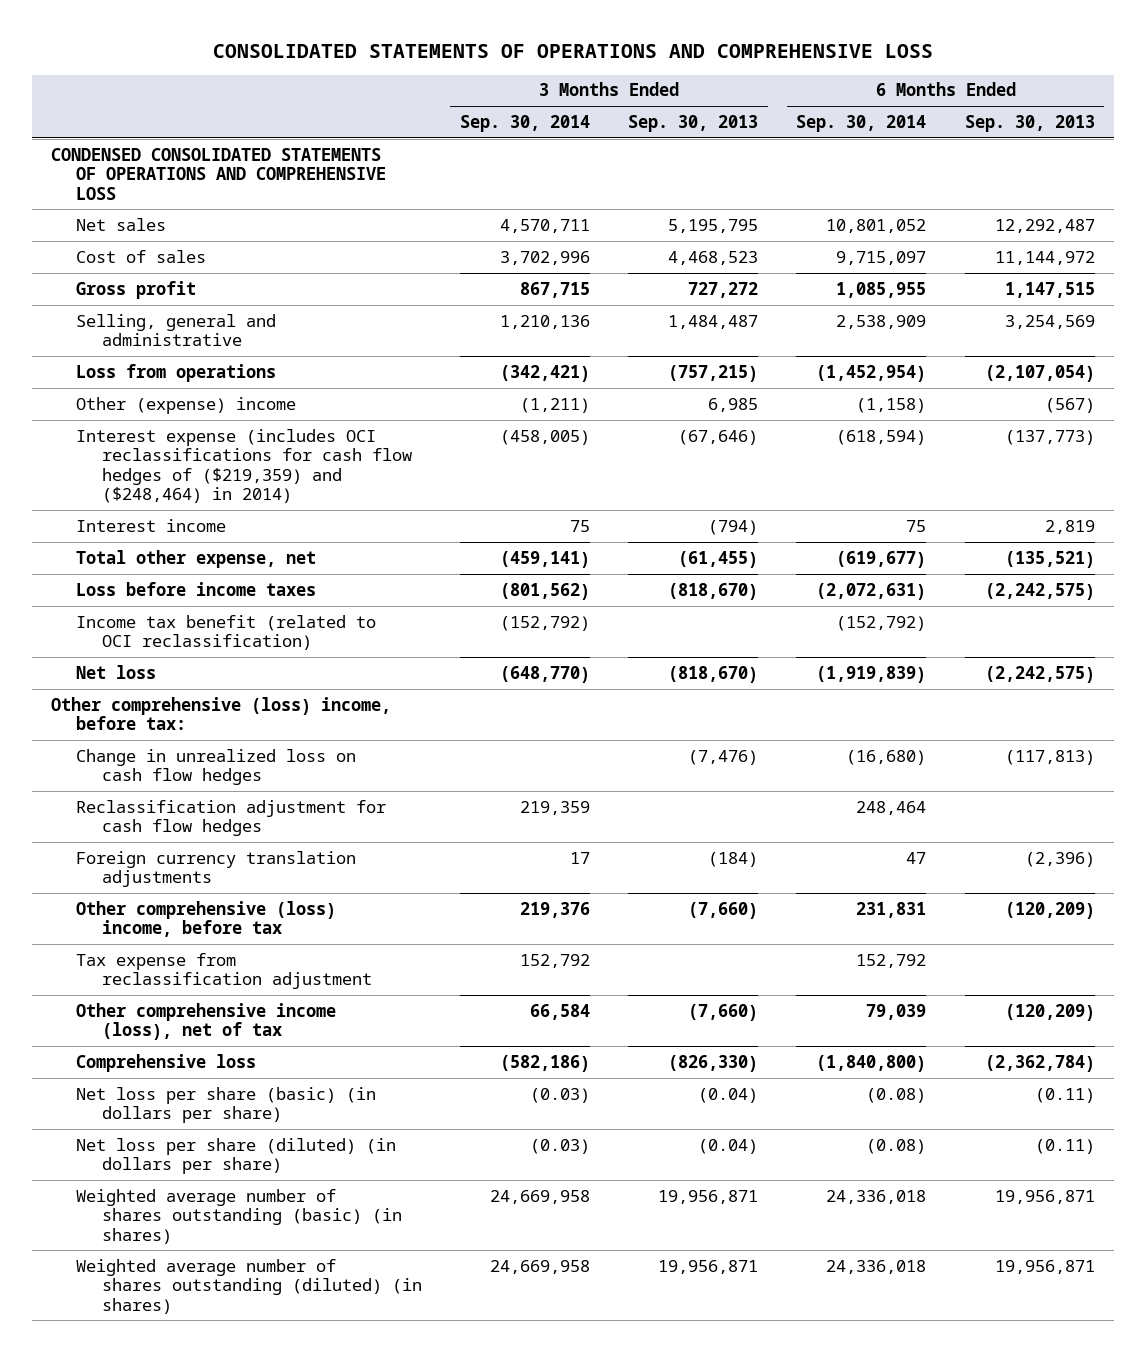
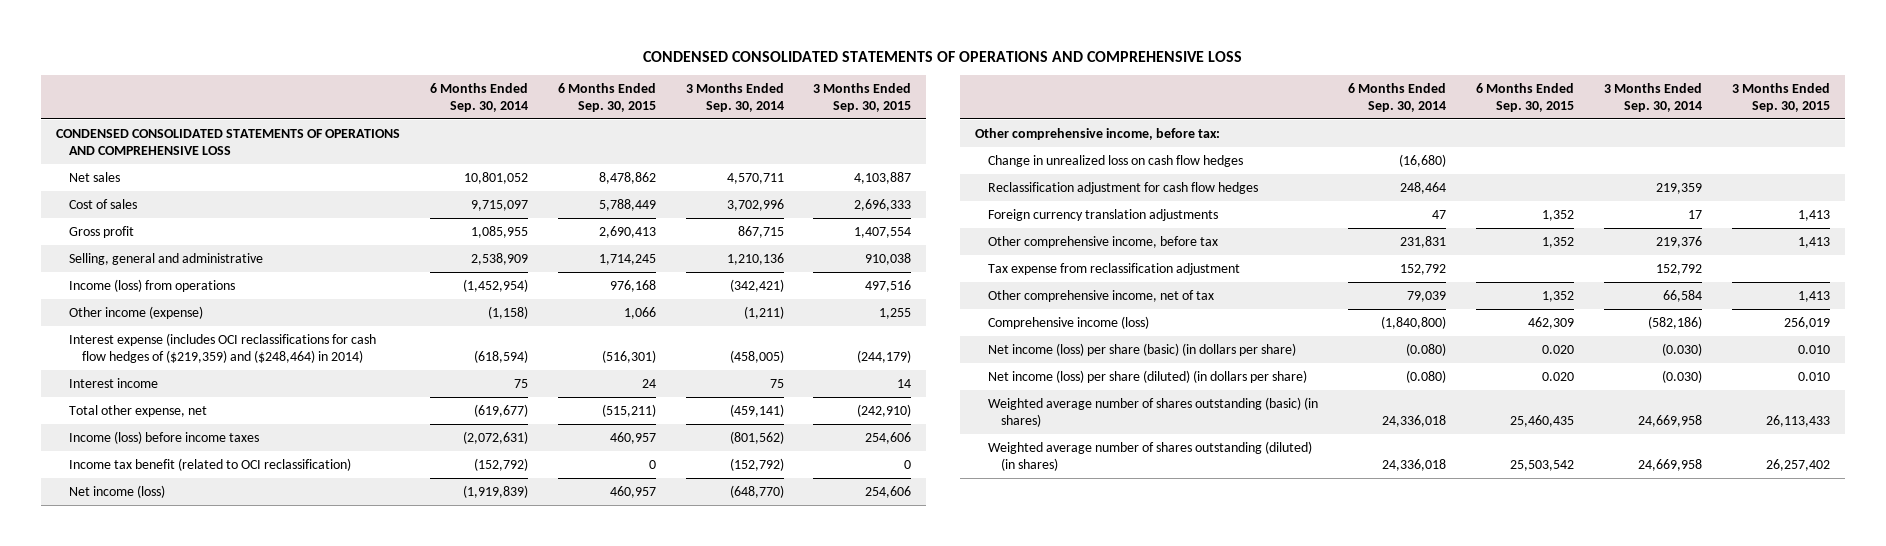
- CONSOLIDATED STATEMENTS OF OPERATIONS AND COMPREHENSIVE LOSS
+ CONDENSED CONSOLIDATED STATEMENTS OF OPERATIONS AND COMPREHENSIVE LOSS
- | 3 Months Ended Sep. 30, 2014 | 3 Months Ended Sep. 30, 2013 | 6 Months Ended Sep. 30, 2014 | 6 Months Ended Sep. 30, 2013
+ | 6 Months Ended Sep. 30, 2014 | 6 Months Ended Sep. 30, 2015 | 3 Months Ended Sep. 30, 2014 | 3 Months Ended Sep. 30, 2015
- Loss from operations | (342,421) | (757,215) | (1,452,954) | (2,107,054)
- Other (expense) income | (1,211) | 6,985 | (1,158) | (567)
+ Income (loss) from operations | (1,452,954) | 976,168 | (342,421) | 497,516
+ Other income (expense) | (1,158) | 1,066 | (1,211) | 1,255
- Loss before income taxes | (801,562) | (818,670) | (2,072,631) | (2,242,575)
+ Income (loss) before income taxes | (2,072,631) | 460,957 | (801,562) | 254,606
- Net loss | (648,770) | (818,670) | (1,919,839) | (2,242,575)
- Other comprehensive (loss) income, before tax:
+ Net income (loss) | (1,919,839) | 460,957 | (648,770) | 254,606
+ Other comprehensive income, before tax:
- Other comprehensive (loss) income, before tax | 219,376 | (7,660) | 231,831 | (120,209)
+ Other comprehensive income, before tax | 231,831 | 1,352 | 219,376 | 1,413
- Other comprehensive income (loss), net of tax | 66,584 | (7,660) | 79,039 | (120,209)
- Comprehensive loss | (582,186) | (826,330) | (1,840,800) | (2,362,784)
- Net loss per share (basic) (in dollars per share) | (0.03) | (0.04) | (0.08) | (0.11)
- Net loss per share (diluted) (in dollars per share) | (0.03) | (0.04) | (0.08) | (0.11)
+ Other comprehensive income, net of tax | 79,039 | 1,352 | 66,584 | 1,413
+ Comprehensive income (loss) | (1,840,800) | 462,309 | (582,186) | 256,019
+ Net income (loss) per share (basic) (in dollars per share) | (0.080) | 0.020 | (0.030) | 0.010
+ Net income (loss) per share (diluted) (in dollars per share) | (0.080) | 0.020 | (0.030) | 0.010

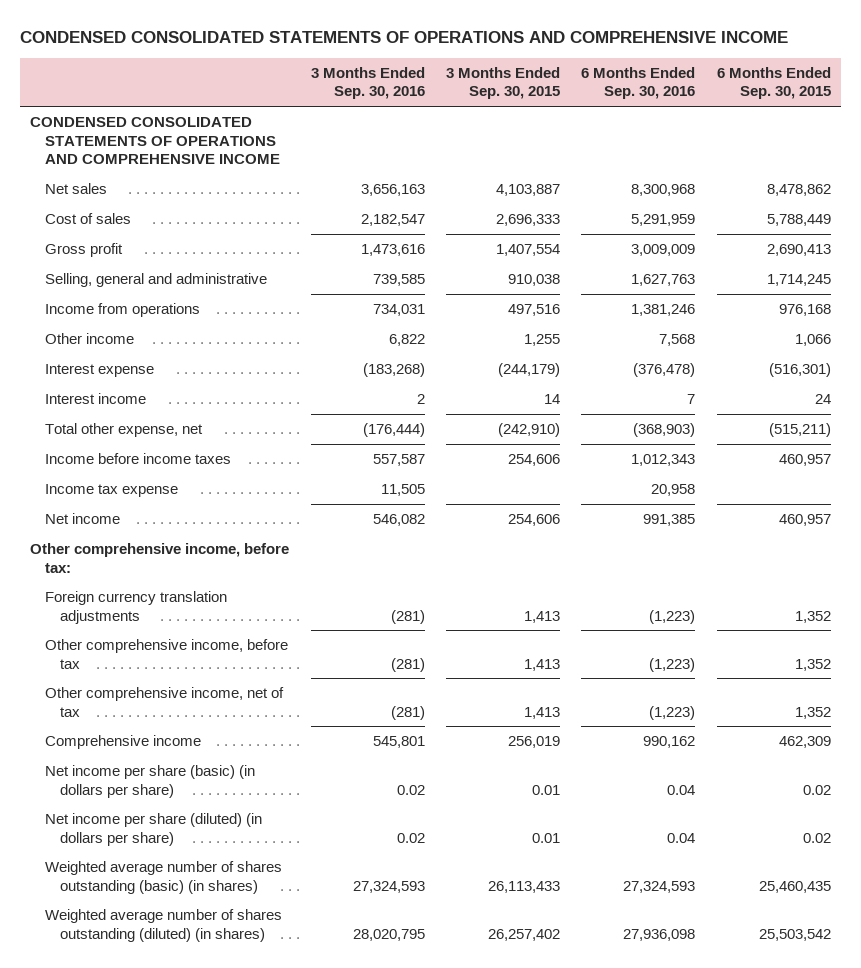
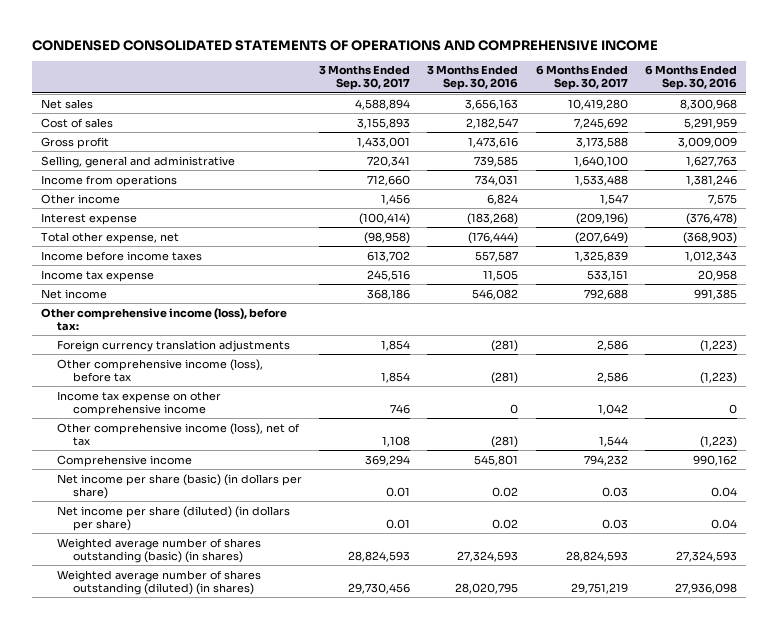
- | 3 Months Ended Sep. 30, 2016 | 3 Months Ended Sep. 30, 2015 | 6 Months Ended Sep. 30, 2016 | 6 Months Ended Sep. 30, 2015
+ | 3 Months Ended Sep. 30, 2017 | 3 Months Ended Sep. 30, 2016 | 6 Months Ended Sep. 30, 2017 | 6 Months Ended Sep. 30, 2016
- CONDENSED CONSOLIDATED STATEMENTS OF OPERATIONS AND COMPREHENSIVE INCOME
- Other income | 6,822 | 1,255 | 7,568 | 1,066
+ Other income | 1,456 | 6,824 | 1,547 | 7,575
- Interest income | 2 | 14 | 7 | 24
- Other comprehensive income, before tax:
+ Other comprehensive income (loss), before tax:
- Other comprehensive income, before tax | (281) | 1,413 | (1,223) | 1,352
- Other comprehensive income, net of tax | (281) | 1,413 | (1,223) | 1,352
+ Other comprehensive income (loss), before tax | 1,854 | (281) | 2,586 | (1,223)
+ Income tax expense on other comprehensive income | 746 | 0 | 1,042 | 0
+ Other comprehensive income (loss), net of tax | 1,108 | (281) | 1,544 | (1,223)

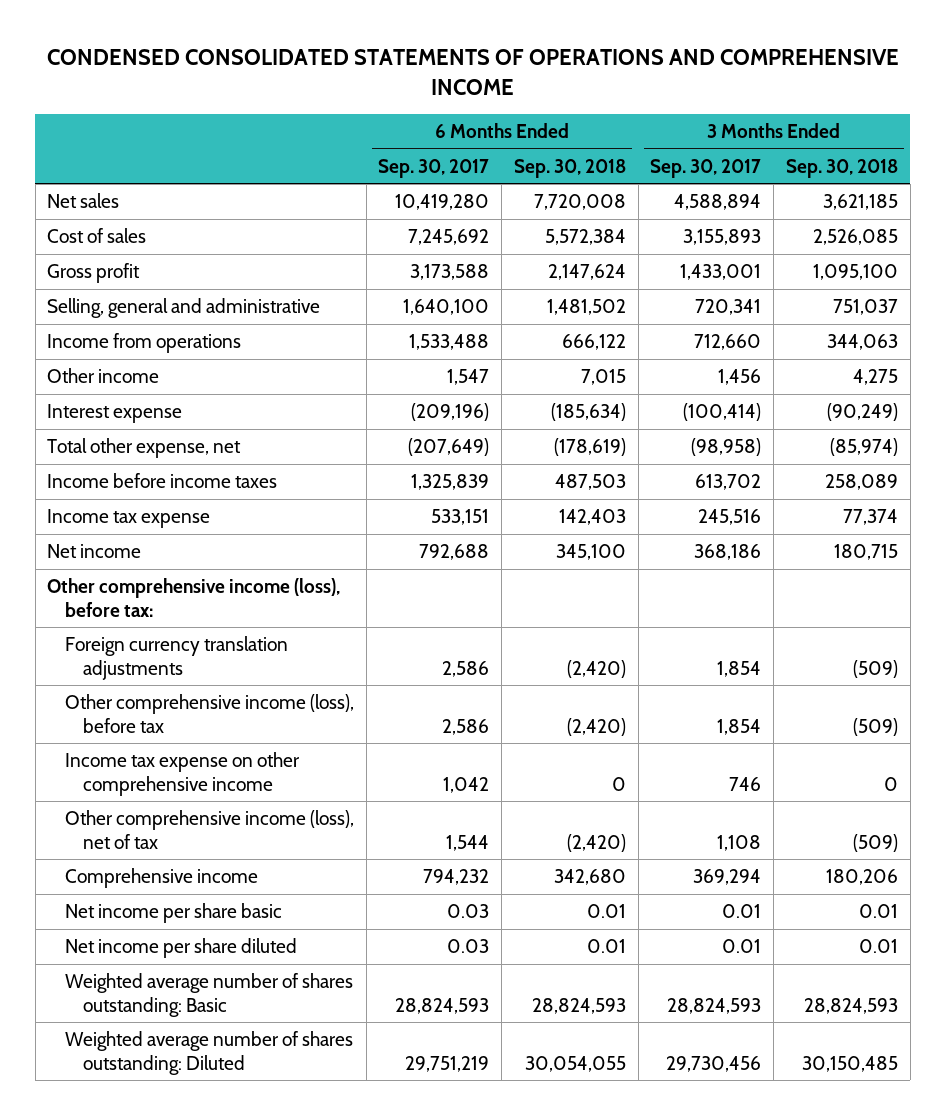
- | 3 Months Ended Sep. 30, 2017 | 3 Months Ended Sep. 30, 2016 | 6 Months Ended Sep. 30, 2017 | 6 Months Ended Sep. 30, 2016
+ | 6 Months Ended Sep. 30, 2017 | 6 Months Ended Sep. 30, 2018 | 3 Months Ended Sep. 30, 2017 | 3 Months Ended Sep. 30, 2018
- Net income per share (basic) (in dollars per share) | 0.01 | 0.02 | 0.03 | 0.04
- Net income per share (diluted) (in dollars per share) | 0.01 | 0.02 | 0.03 | 0.04
- Weighted average number of shares outstanding (basic) (in shares) | 28,824,593 | 27,324,593 | 28,824,593 | 27,324,593
- Weighted average number of shares outstanding (diluted) (in shares) | 29,730,456 | 28,020,795 | 29,751,219 | 27,936,098
+ Net income per share basic | 0.03 | 0.01 | 0.01 | 0.01
+ Net income per share diluted | 0.03 | 0.01 | 0.01 | 0.01
+ Weighted average number of shares outstanding: Basic | 28,824,593 | 28,824,593 | 28,824,593 | 28,824,593
+ Weighted average number of shares outstanding: Diluted | 29,751,219 | 30,054,055 | 29,730,456 | 30,150,485

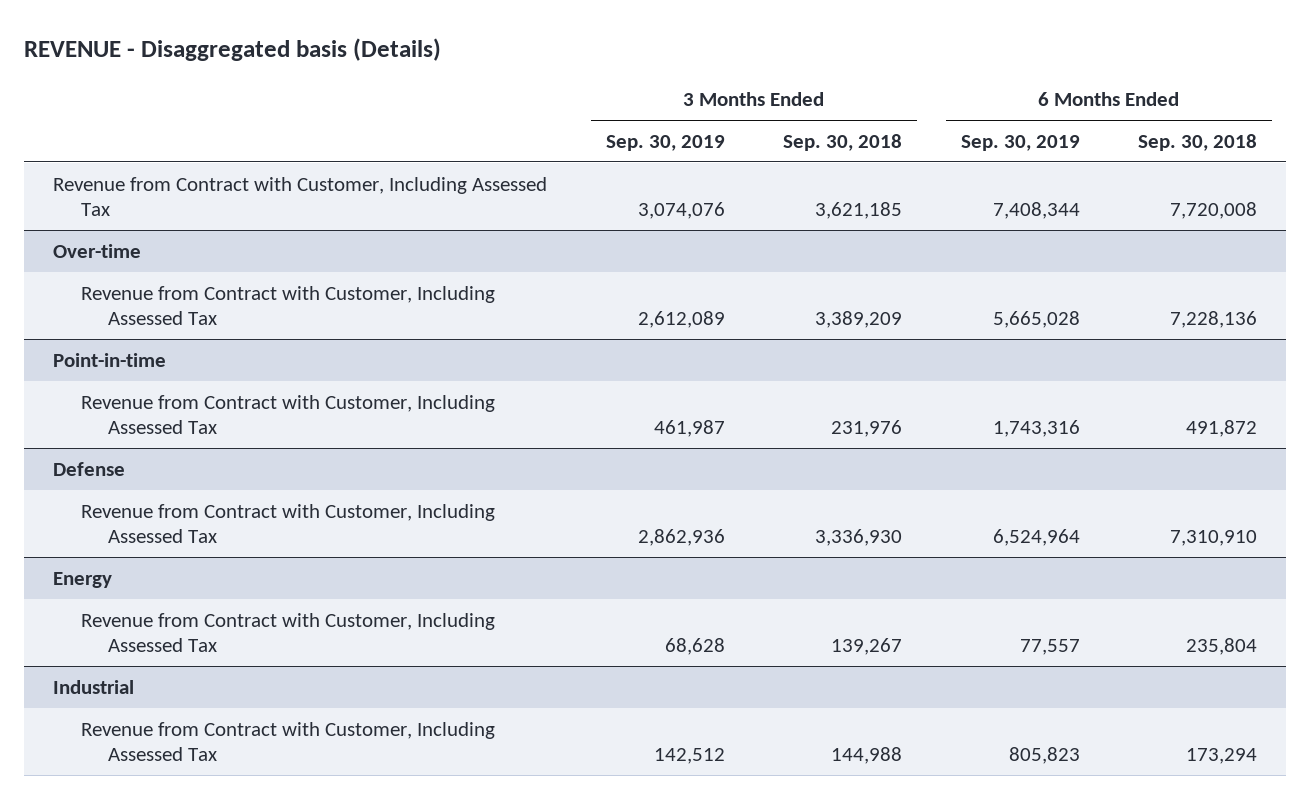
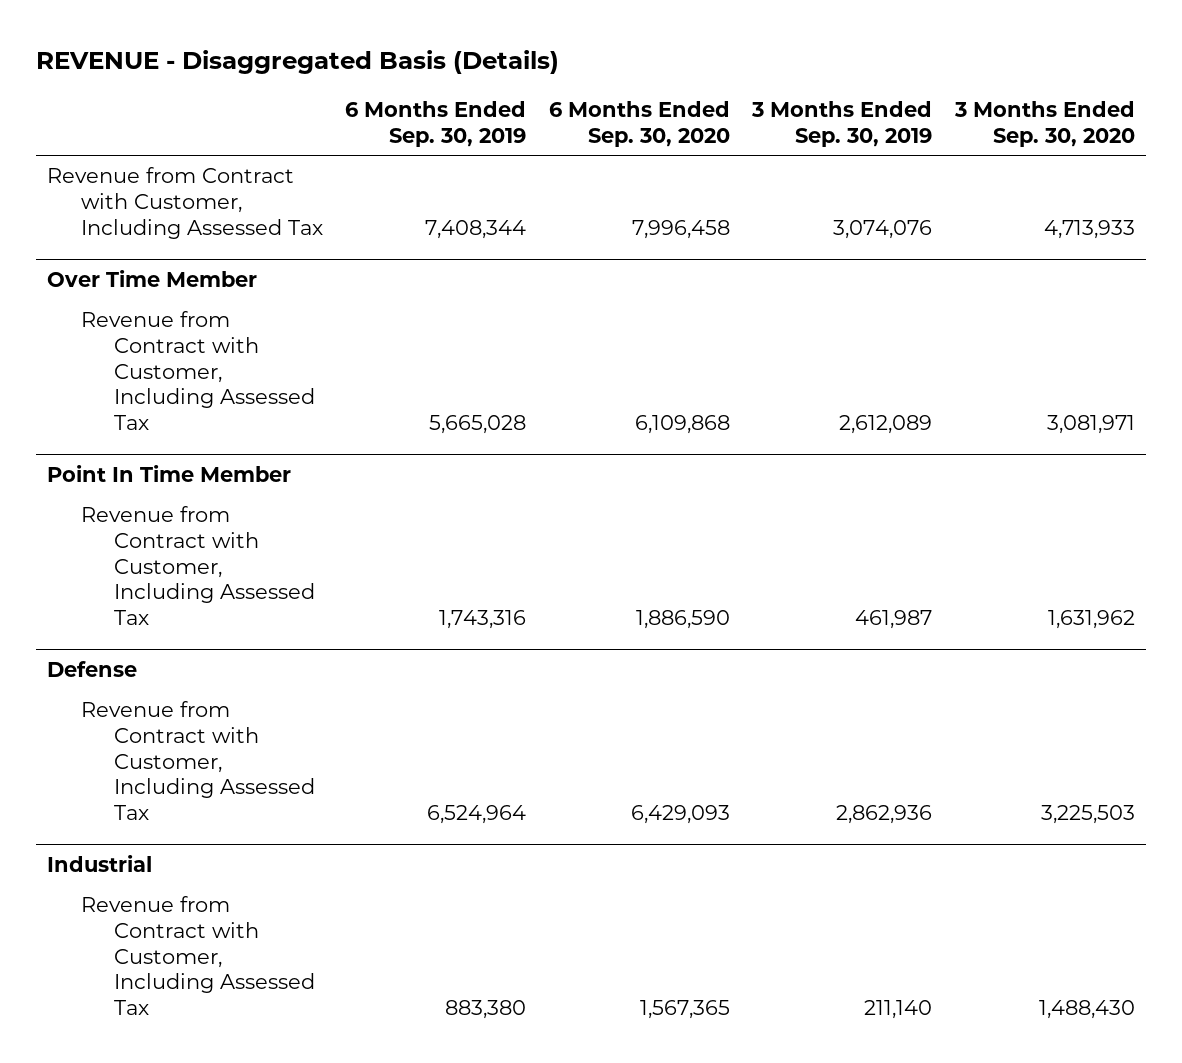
- REVENUE - Disaggregated basis (Details)
+ REVENUE - Disaggregated Basis (Details)
- | 3 Months Ended Sep. 30, 2019 | 3 Months Ended Sep. 30, 2018 | 6 Months Ended Sep. 30, 2019 | 6 Months Ended Sep. 30, 2018
+ | 6 Months Ended Sep. 30, 2019 | 6 Months Ended Sep. 30, 2020 | 3 Months Ended Sep. 30, 2019 | 3 Months Ended Sep. 30, 2020
- Over-time
+ Over Time Member
- Point-in-time
+ Point In Time Member
- Energy
- Revenue from Contract with Customer, Including Assessed Tax | 68,628 | 139,267 | 77,557 | 235,804
@ Industrial
- Revenue from Contract with Customer, Including Assessed Tax | 142,512 | 144,988 | 805,823 | 173,294
+ Revenue from Contract with Customer, Including Assessed Tax | 883,380 | 1,567,365 | 211,140 | 1,488,430

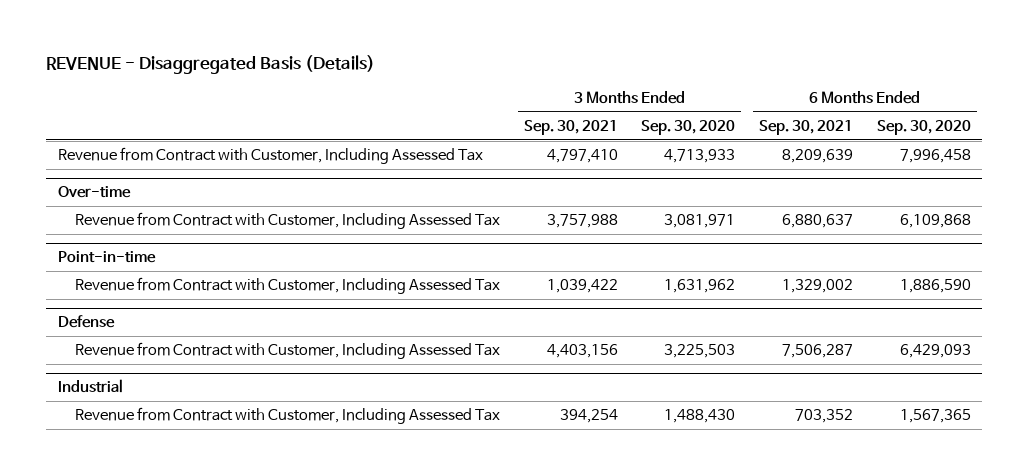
- | 6 Months Ended Sep. 30, 2019 | 6 Months Ended Sep. 30, 2020 | 3 Months Ended Sep. 30, 2019 | 3 Months Ended Sep. 30, 2020
+ | 3 Months Ended Sep. 30, 2021 | 3 Months Ended Sep. 30, 2020 | 6 Months Ended Sep. 30, 2021 | 6 Months Ended Sep. 30, 2020
- Over Time Member
+ Over-time
- Point In Time Member
+ Point-in-time

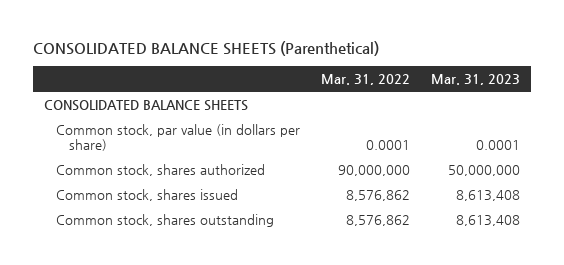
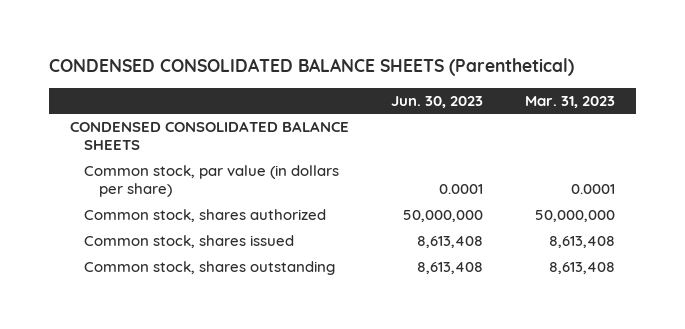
- CONSOLIDATED BALANCE SHEETS (Parenthetical)
+ CONDENSED CONSOLIDATED BALANCE SHEETS (Parenthetical)
- | Mar. 31, 2022 | Mar. 31, 2023
+ | Jun. 30, 2023 | Mar. 31, 2023
- CONSOLIDATED BALANCE SHEETS
+ CONDENSED CONSOLIDATED BALANCE SHEETS

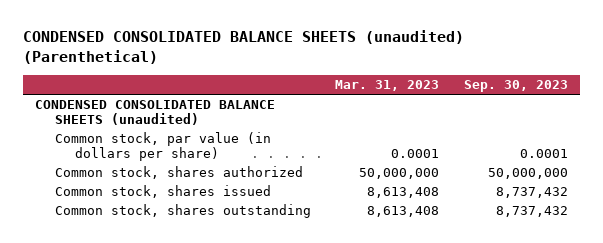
- CONDENSED CONSOLIDATED BALANCE SHEETS (Parenthetical)
+ CONDENSED CONSOLIDATED BALANCE SHEETS (unaudited) (Parenthetical)
- | Jun. 30, 2023 | Mar. 31, 2023
+ | Mar. 31, 2023 | Sep. 30, 2023
- CONDENSED CONSOLIDATED BALANCE SHEETS
+ CONDENSED CONSOLIDATED BALANCE SHEETS (unaudited)

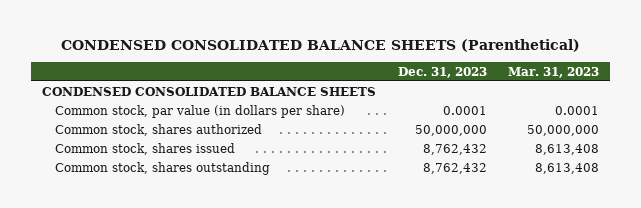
- CONDENSED CONSOLIDATED BALANCE SHEETS (unaudited) (Parenthetical)
+ CONDENSED CONSOLIDATED BALANCE SHEETS (Parenthetical)
- | Mar. 31, 2023 | Sep. 30, 2023
+ | Dec. 31, 2023 | Mar. 31, 2023
- CONDENSED CONSOLIDATED BALANCE SHEETS (unaudited)
+ CONDENSED CONSOLIDATED BALANCE SHEETS

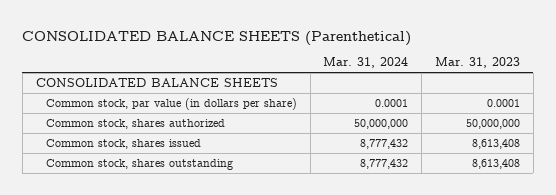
- CONDENSED CONSOLIDATED BALANCE SHEETS (Parenthetical)
+ CONSOLIDATED BALANCE SHEETS (Parenthetical)
- | Dec. 31, 2023 | Mar. 31, 2023
+ | Mar. 31, 2024 | Mar. 31, 2023
- CONDENSED CONSOLIDATED BALANCE SHEETS
+ CONSOLIDATED BALANCE SHEETS

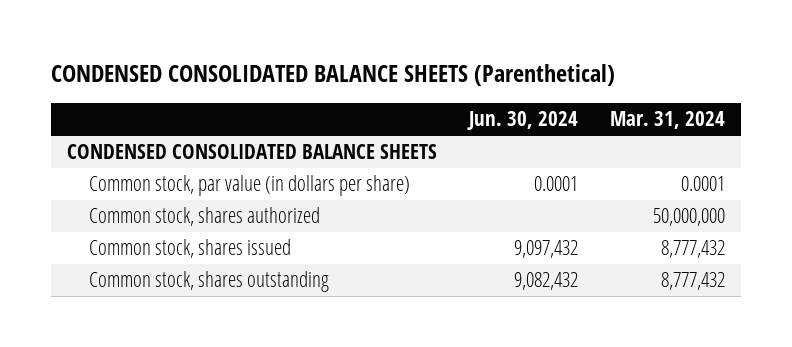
- CONSOLIDATED BALANCE SHEETS (Parenthetical)
+ CONDENSED CONSOLIDATED BALANCE SHEETS (Parenthetical)
- | Mar. 31, 2024 | Mar. 31, 2023
+ | Jun. 30, 2024 | Mar. 31, 2024
- CONSOLIDATED BALANCE SHEETS
+ CONDENSED CONSOLIDATED BALANCE SHEETS

